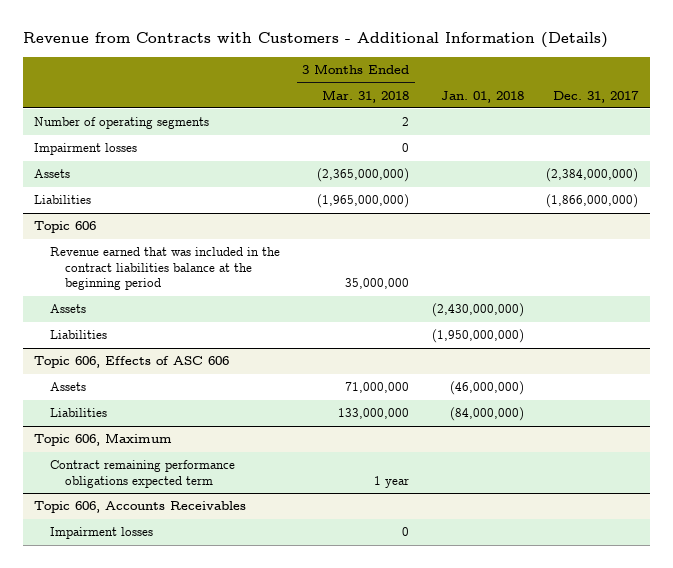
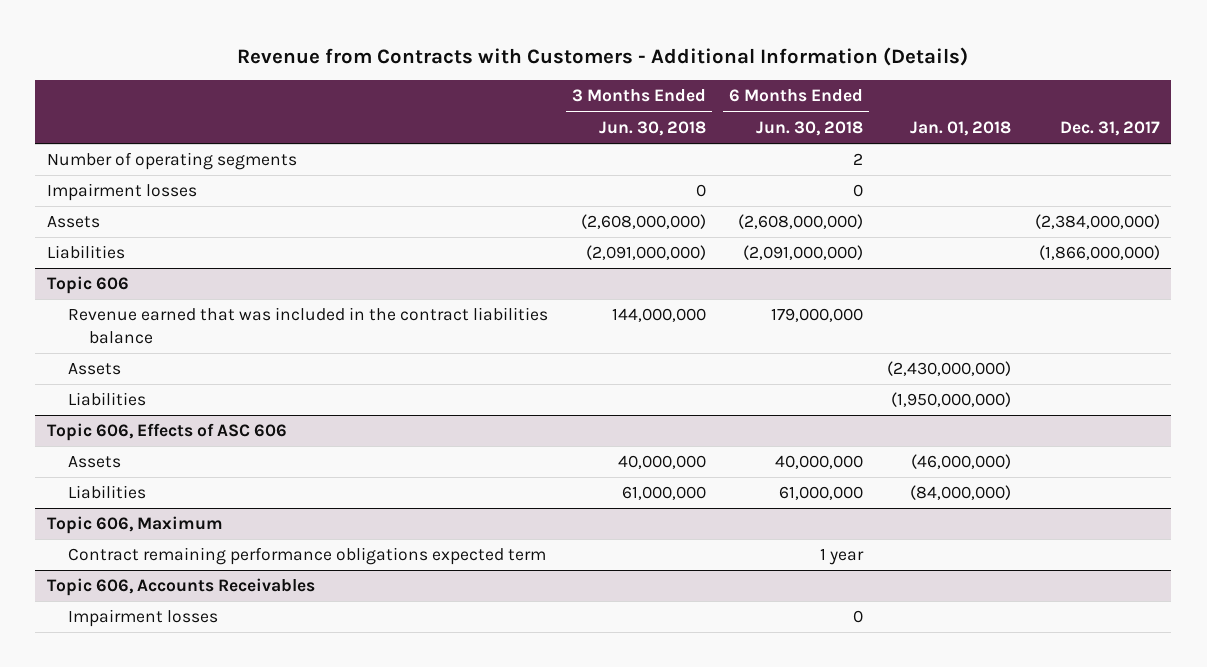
- | 3 Months Ended Mar. 31, 2018 | Jan. 01, 2018 | Dec. 31, 2017
+ | 3 Months Ended Jun. 30, 2018 | 6 Months Ended Jun. 30, 2018 | Jan. 01, 2018 | Dec. 31, 2017
@ Topic 606
- Revenue earned that was included in the contract liabilities balance at the beginning period | 35,000,000 | |
+ Revenue earned that was included in the contract liabilities balance | 144,000,000 | 179,000,000 | |

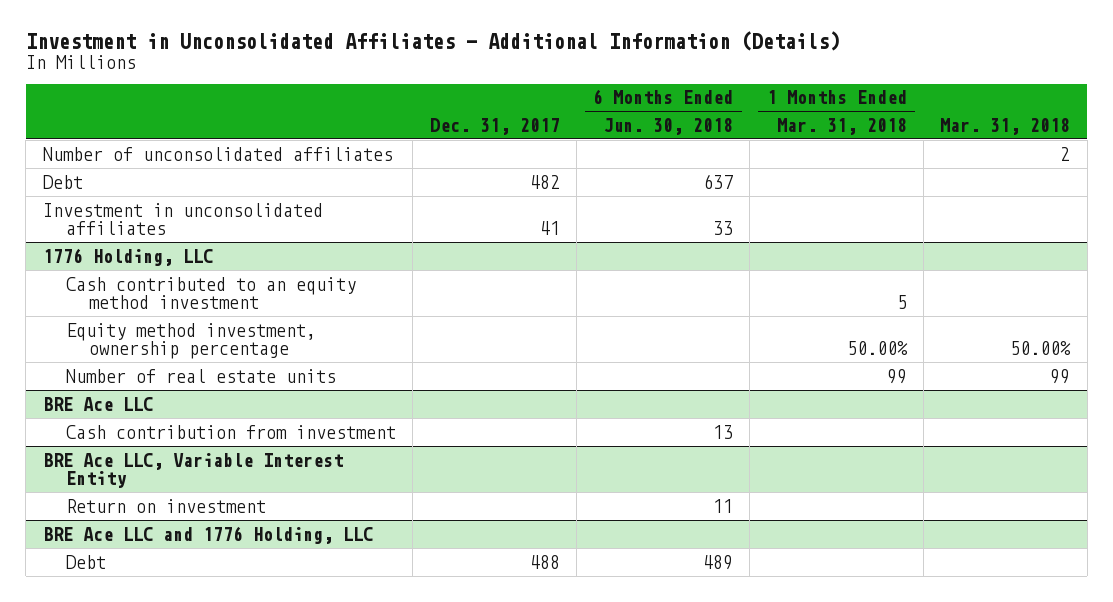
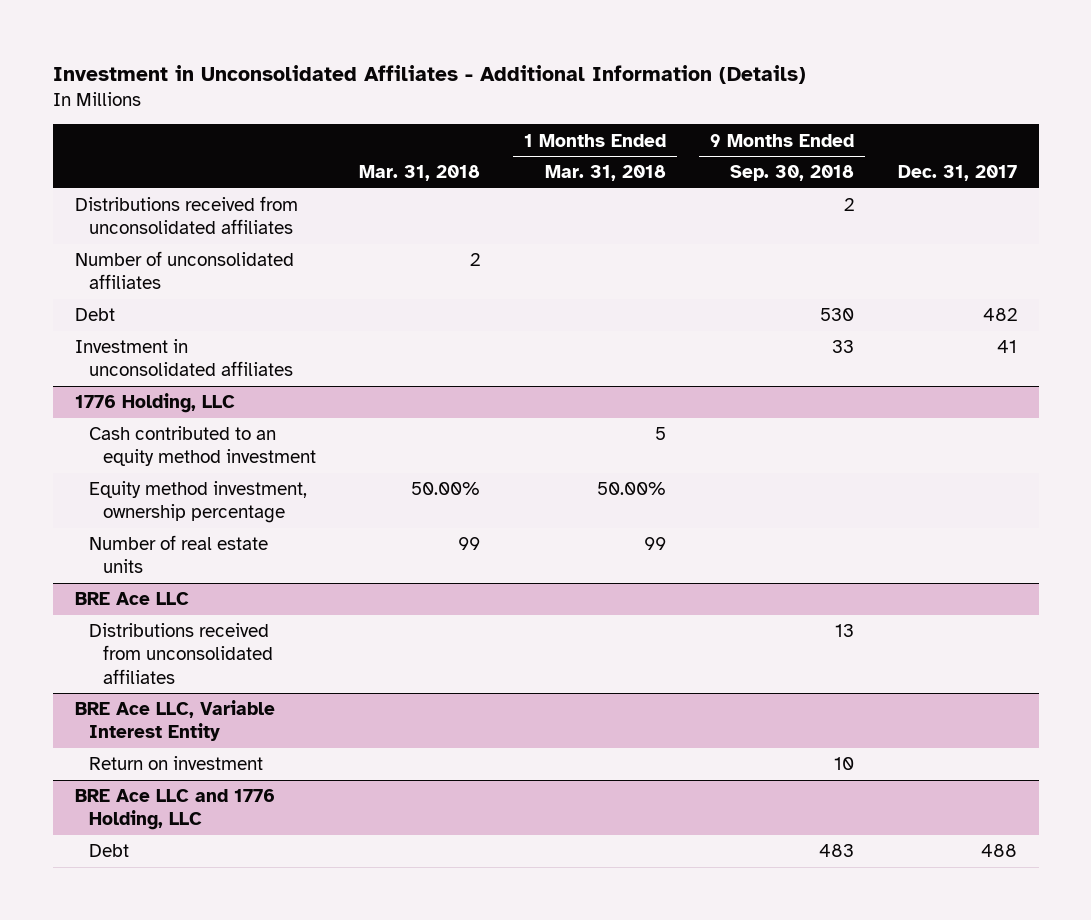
- | Dec. 31, 2017 | 6 Months Ended Jun. 30, 2018 | 1 Months Ended Mar. 31, 2018 | Mar. 31, 2018
+ | Mar. 31, 2018 | 1 Months Ended Mar. 31, 2018 | 9 Months Ended Sep. 30, 2018 | Dec. 31, 2017
+ Distributions received from unconsolidated affiliates | | | 2 |
@ BRE Ace LLC
- Cash contribution from investment | | 13 | |
+ Distributions received from unconsolidated affiliates | | | 13 |

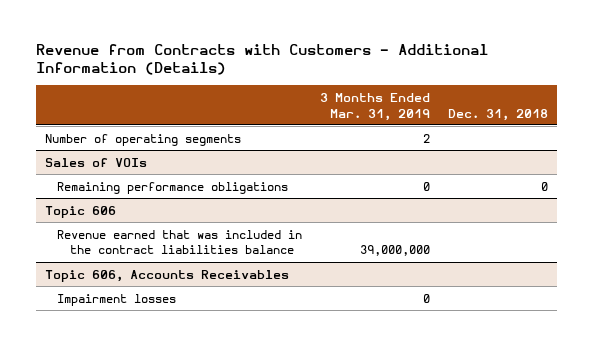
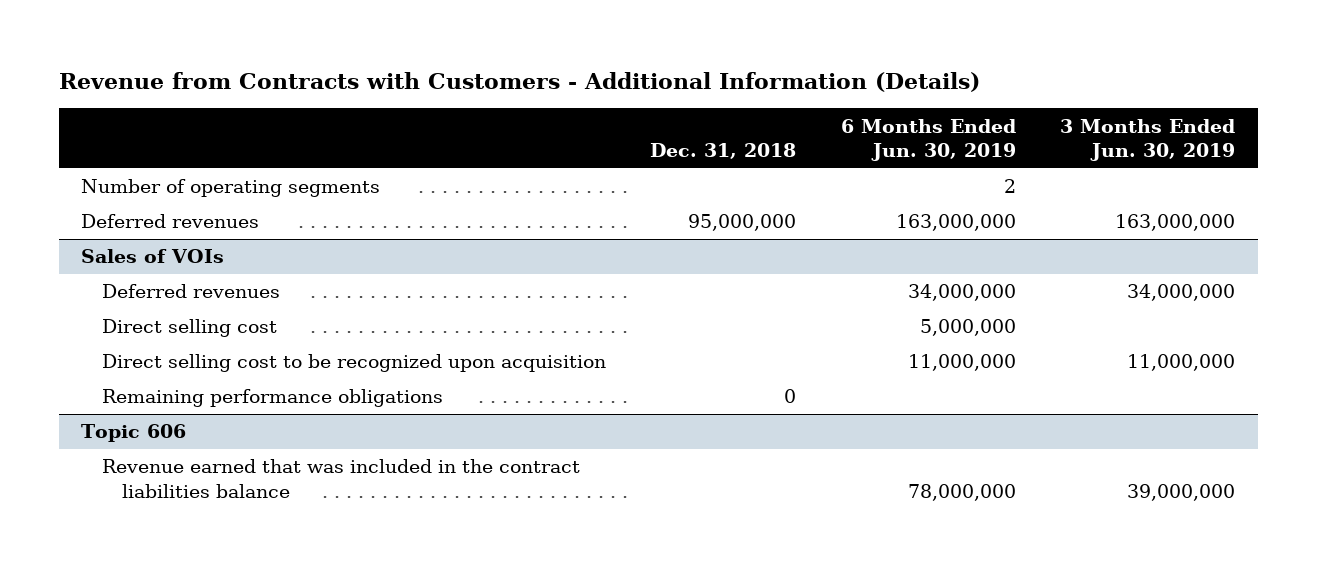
- | 3 Months Ended Mar. 31, 2019 | Dec. 31, 2018
+ | Dec. 31, 2018 | 6 Months Ended Jun. 30, 2019 | 3 Months Ended Jun. 30, 2019
+ Deferred revenues | 95,000,000 | 163,000,000 | 163,000,000
@ Sales of VOIs
+ Deferred revenues | | 34,000,000 | 34,000,000
+ Direct selling cost | | 5,000,000 |
+ Direct selling cost to be recognized upon acquisition | | 11,000,000 | 11,000,000
- Topic 606, Accounts Receivables
- Impairment losses | 0 |

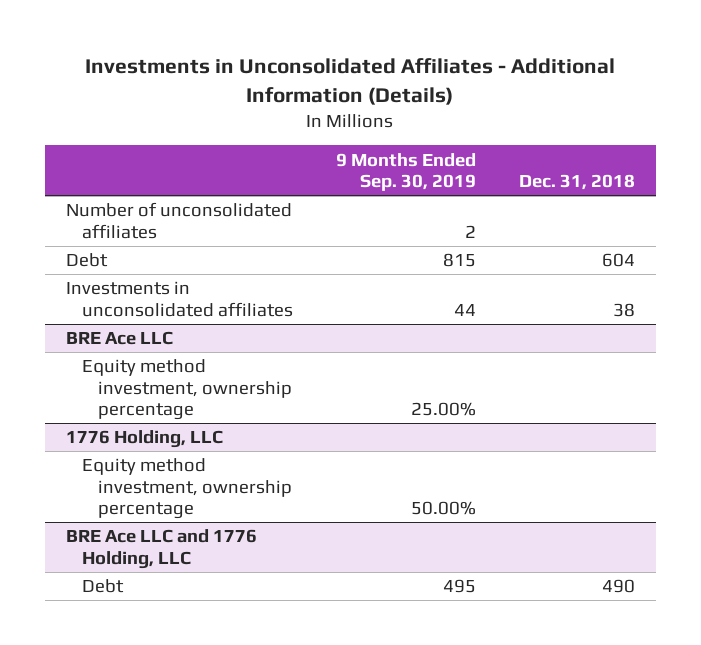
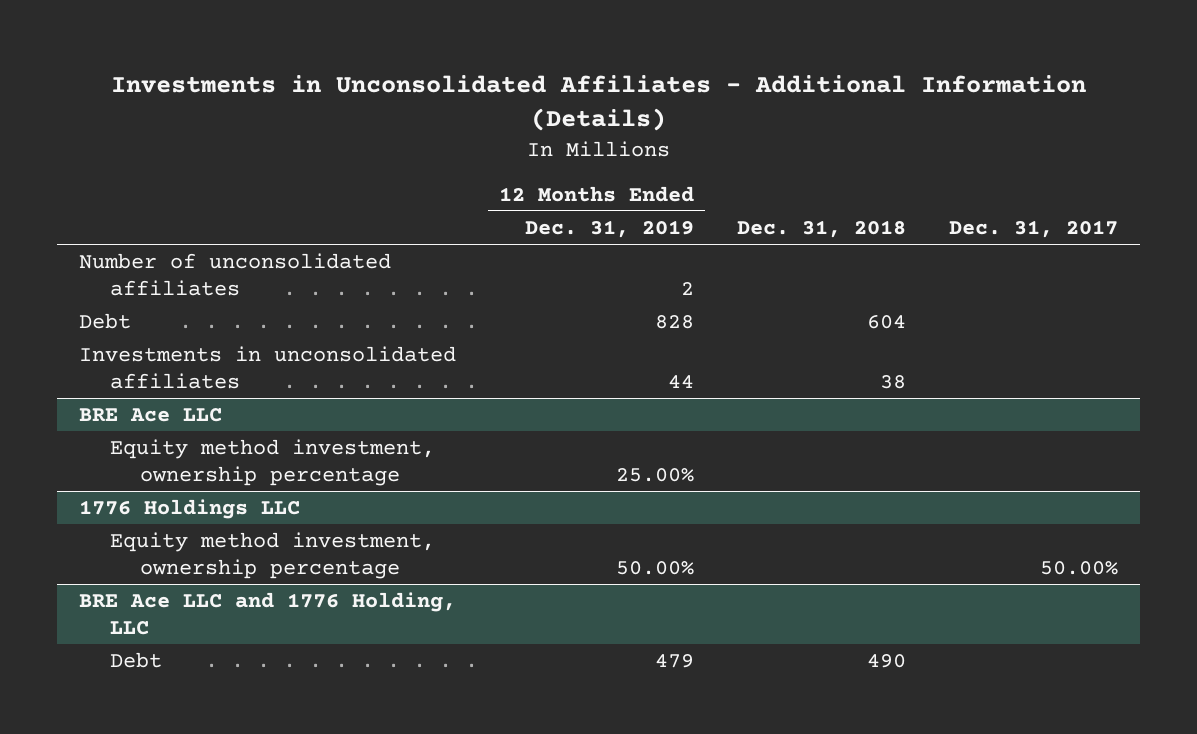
- | 9 Months Ended Sep. 30, 2019 | Dec. 31, 2018
+ | 12 Months Ended Dec. 31, 2019 | Dec. 31, 2018 | Dec. 31, 2017
- 1776 Holding, LLC
+ 1776 Holdings LLC

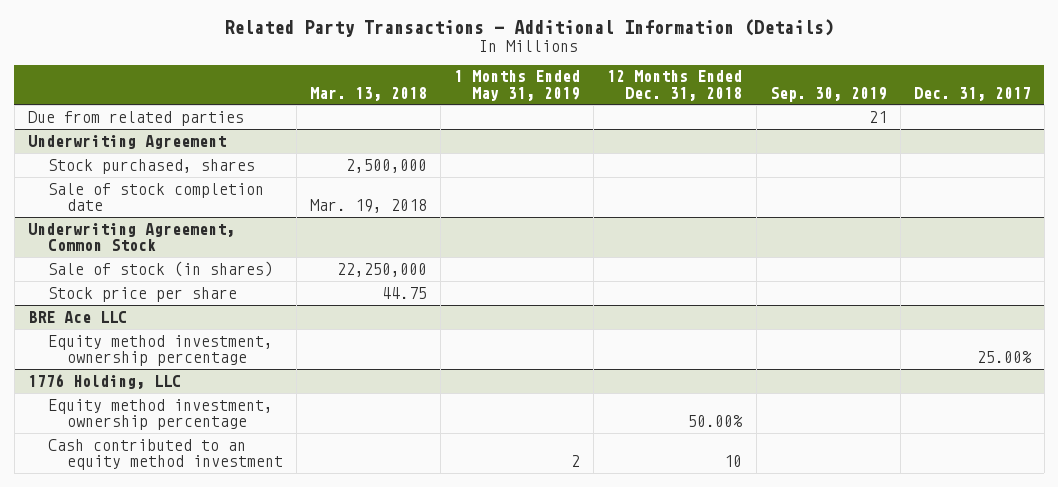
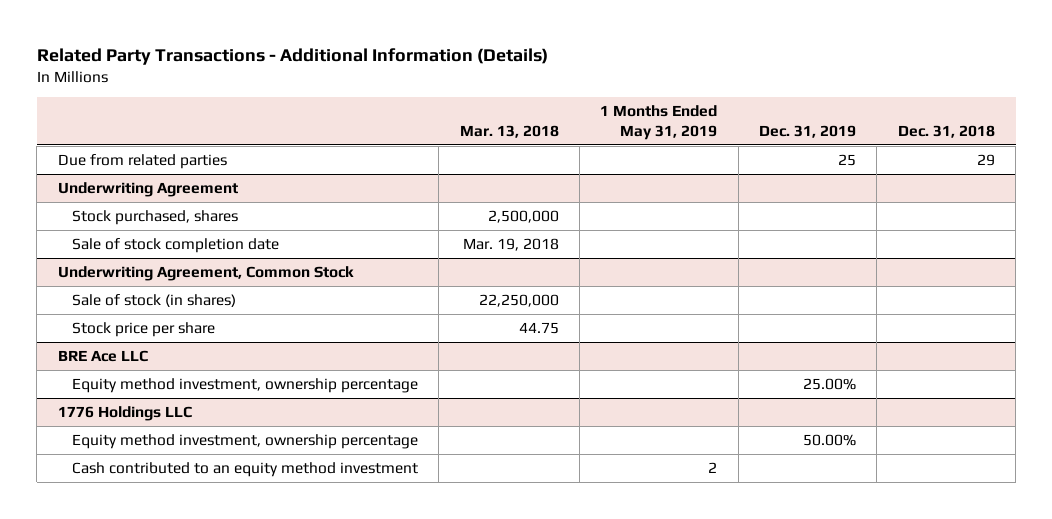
- | Mar. 13, 2018 | 1 Months Ended May 31, 2019 | 12 Months Ended Dec. 31, 2018 | Sep. 30, 2019 | Dec. 31, 2017
+ | Mar. 13, 2018 | 1 Months Ended May 31, 2019 | Dec. 31, 2019 | Dec. 31, 2018
- 1776 Holding, LLC
+ 1776 Holdings LLC

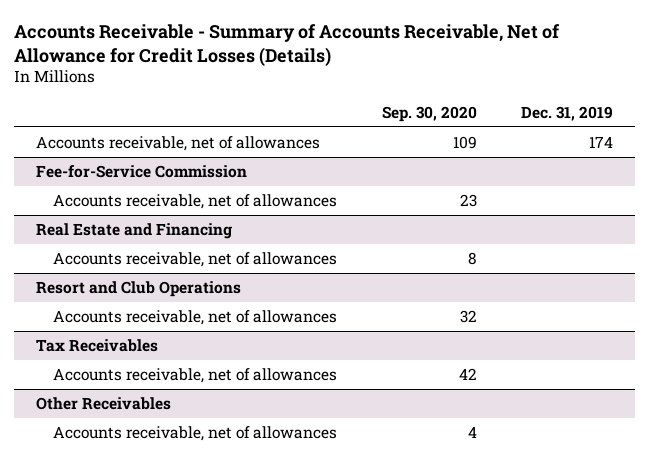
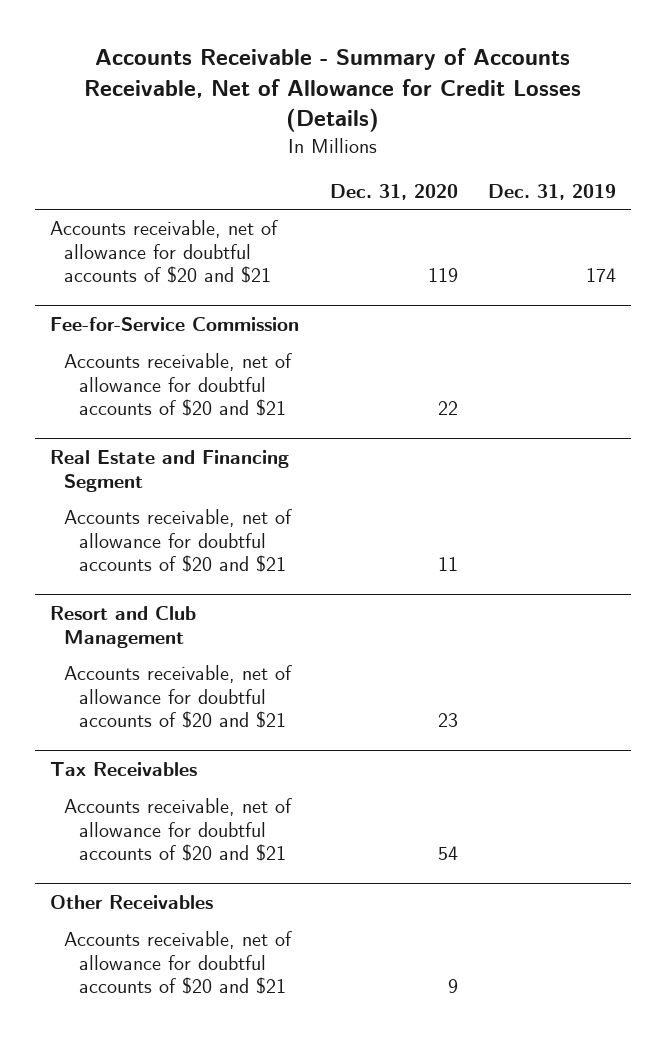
- | Sep. 30, 2020 | Dec. 31, 2019
+ | Dec. 31, 2020 | Dec. 31, 2019
- Accounts receivable, net of allowances | 109 | 174
+ Accounts receivable, net of allowance for doubtful accounts of $20 and $21 | 119 | 174
@ Fee-for-Service Commission
- Accounts receivable, net of allowances | 23 |
- Real Estate and Financing
- Accounts receivable, net of allowances | 8 |
- Resort and Club Operations
- Accounts receivable, net of allowances | 32 |
@ Fee-for-Service Commission
+ Accounts receivable, net of allowance for doubtful accounts of $20 and $21 | 22 |
+ Real Estate and Financing Segment
+ Accounts receivable, net of allowance for doubtful accounts of $20 and $21 | 11 |
+ Resort and Club Management
+ Accounts receivable, net of allowance for doubtful accounts of $20 and $21 | 23 |
@ Tax Receivables
- Accounts receivable, net of allowances | 42 |
+ Accounts receivable, net of allowance for doubtful accounts of $20 and $21 | 54 |
@ Other Receivables
- Accounts receivable, net of allowances | 4 |
+ Accounts receivable, net of allowance for doubtful accounts of $20 and $21 | 9 |

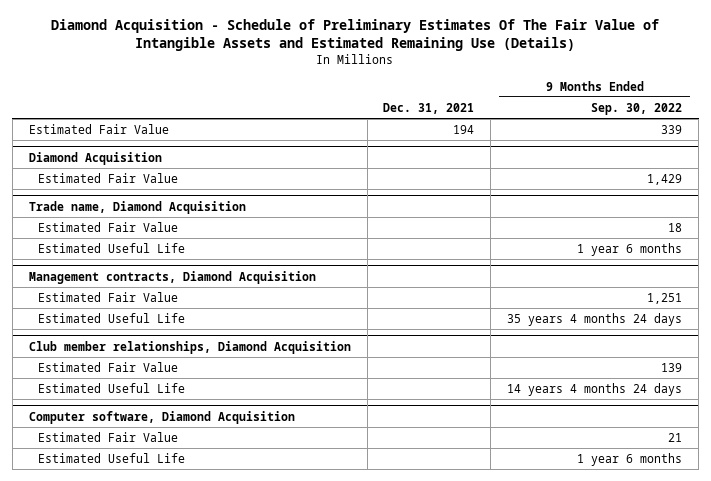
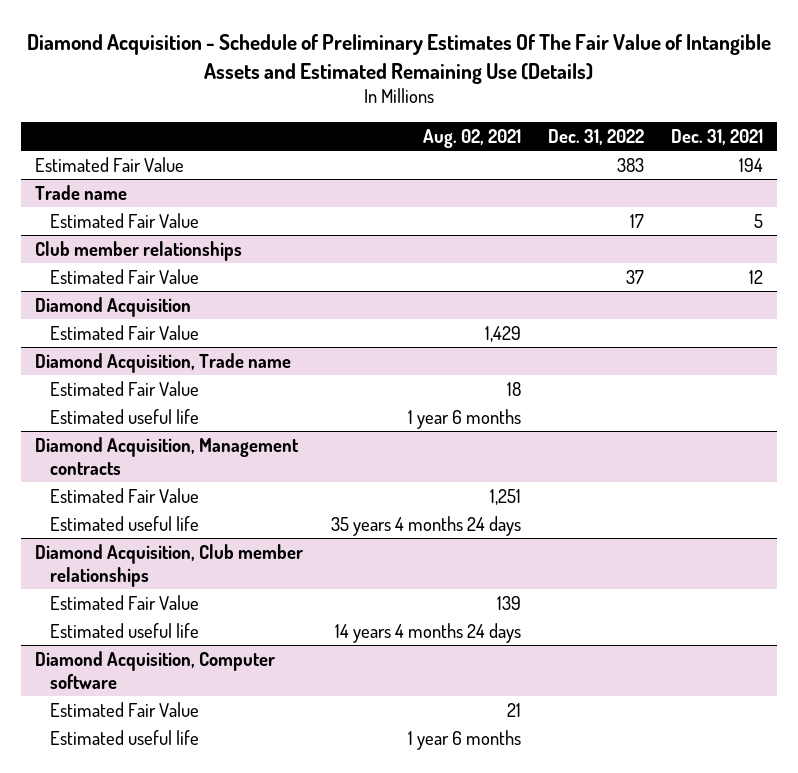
- | Dec. 31, 2021 | 9 Months Ended Sep. 30, 2022
+ | Aug. 02, 2021 | Dec. 31, 2022 | Dec. 31, 2021
+ Trade name
+ Estimated Fair Value | | 17 | 5
+ Club member relationships
+ Estimated Fair Value | | 37 | 12
- Trade name, Diamond Acquisition
+ Diamond Acquisition, Trade name
- Estimated Useful Life | | 1 year 6 months
- Management contracts, Diamond Acquisition
+ Estimated useful life | 1 year 6 months | |
+ Diamond Acquisition, Management contracts
- Estimated Useful Life | | 35 years 4 months 24 days
- Club member relationships, Diamond Acquisition
+ Estimated useful life | 35 years 4 months 24 days | |
+ Diamond Acquisition, Club member relationships
- Estimated Useful Life | | 14 years 4 months 24 days
- Computer software, Diamond Acquisition
+ Estimated useful life | 14 years 4 months 24 days | |
+ Diamond Acquisition, Computer software
- Estimated Useful Life | | 1 year 6 months
+ Estimated useful life | 1 year 6 months | |

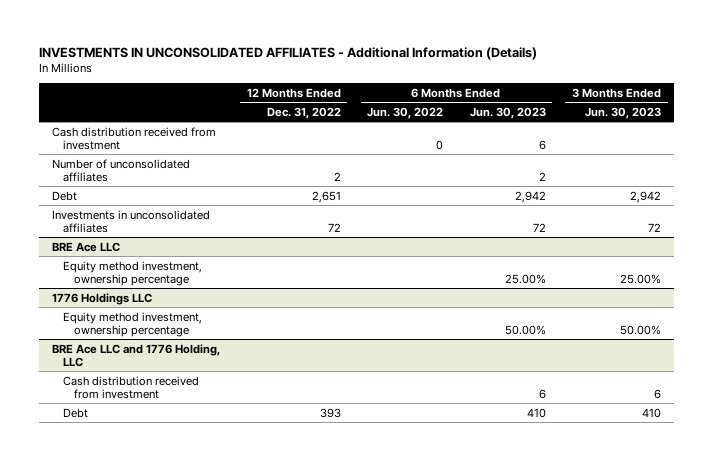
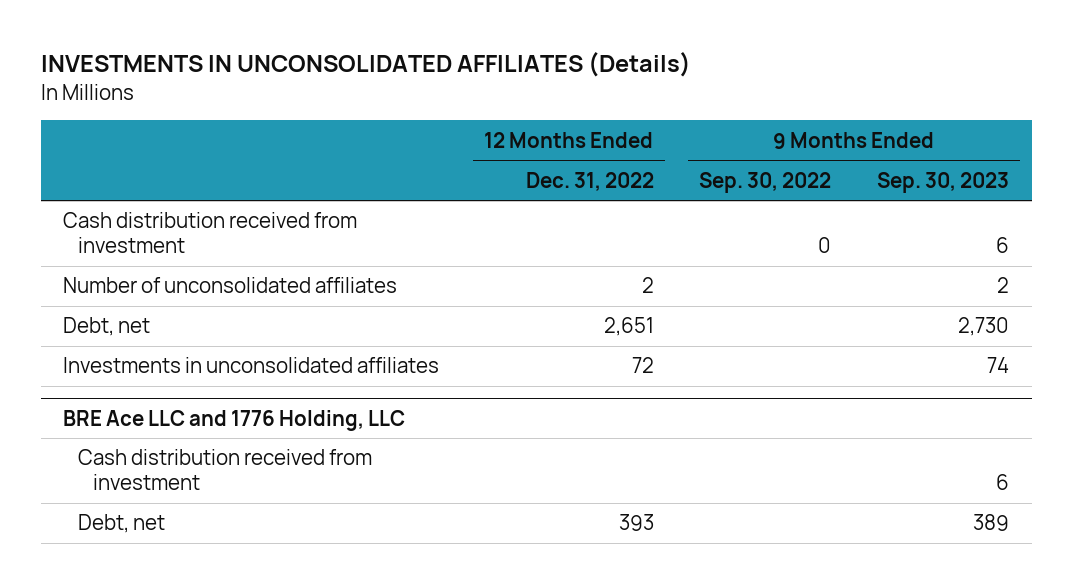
- INVESTMENTS IN UNCONSOLIDATED AFFILIATES - Additional Information (Details)
+ INVESTMENTS IN UNCONSOLIDATED AFFILIATES (Details)
- | 12 Months Ended Dec. 31, 2022 | 6 Months Ended Jun. 30, 2022 | 6 Months Ended Jun. 30, 2023 | 3 Months Ended Jun. 30, 2023
+ | 12 Months Ended Dec. 31, 2022 | 9 Months Ended Sep. 30, 2022 | 9 Months Ended Sep. 30, 2023
- Debt | 2,651 | | 2,942 | 2,942
+ Debt, net | 2,651 | | 2,730
- BRE Ace LLC
- Equity method investment, ownership percentage | | | 25.00% | 25.00%
- 1776 Holdings LLC
- Equity method investment, ownership percentage | | | 50.00% | 50.00%
@ BRE Ace LLC and 1776 Holding, LLC
- Debt | 393 | | 410 | 410
+ Debt, net | 393 | | 389

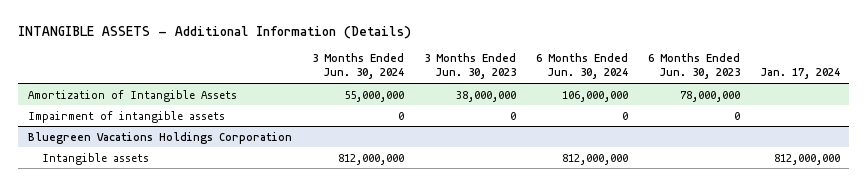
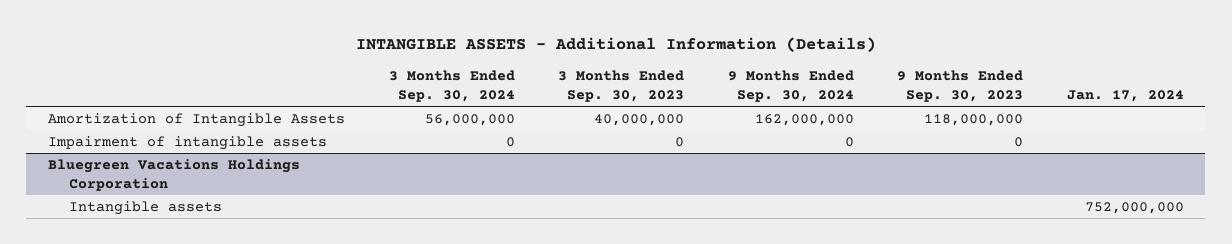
- | 3 Months Ended Jun. 30, 2024 | 3 Months Ended Jun. 30, 2023 | 6 Months Ended Jun. 30, 2024 | 6 Months Ended Jun. 30, 2023 | Jan. 17, 2024
+ | 3 Months Ended Sep. 30, 2024 | 3 Months Ended Sep. 30, 2023 | 9 Months Ended Sep. 30, 2024 | 9 Months Ended Sep. 30, 2023 | Jan. 17, 2024
@ Bluegreen Vacations Holdings Corporation
- Intangible assets | 812,000,000 | | 812,000,000 | | 812,000,000
+ Intangible assets | | | | | 752,000,000

